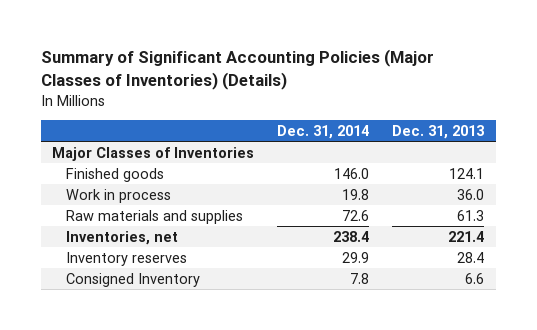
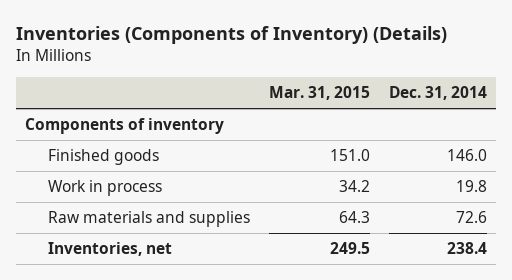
- Summary of Significant Accounting Policies (Major Classes of Inventories) (Details)
+ Inventories (Components of Inventory) (Details)
- | Dec. 31, 2014 | Dec. 31, 2013
+ | Mar. 31, 2015 | Dec. 31, 2014
- Major Classes of Inventories
+ Components of inventory
- Inventory reserves | 29.9 | 28.4
- Consigned Inventory | 7.8 | 6.6

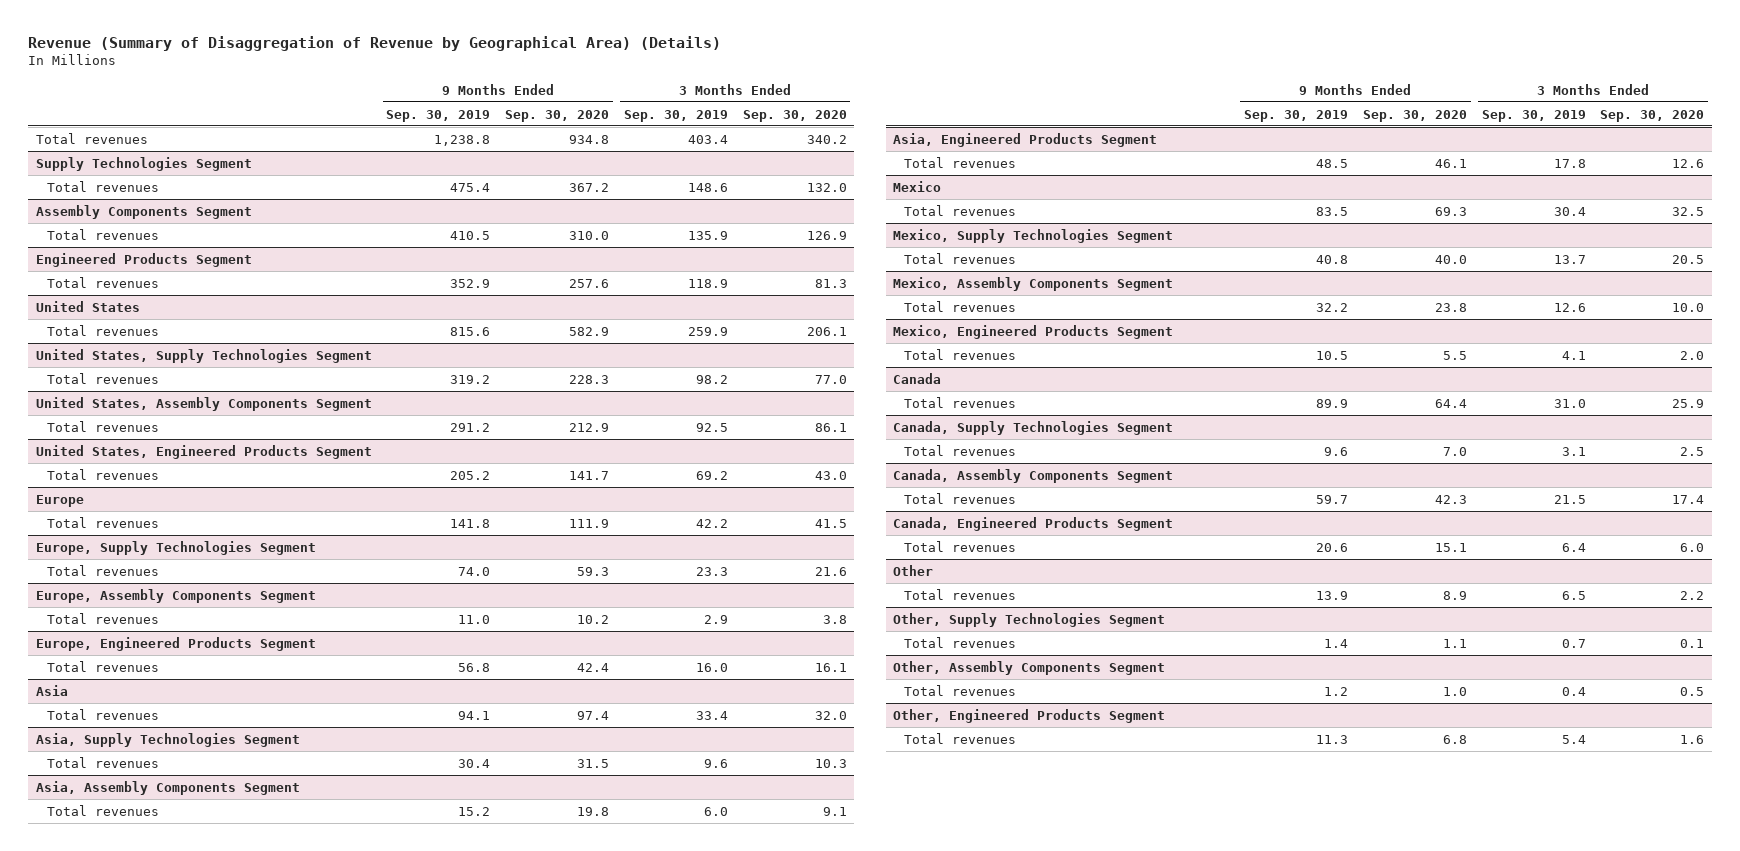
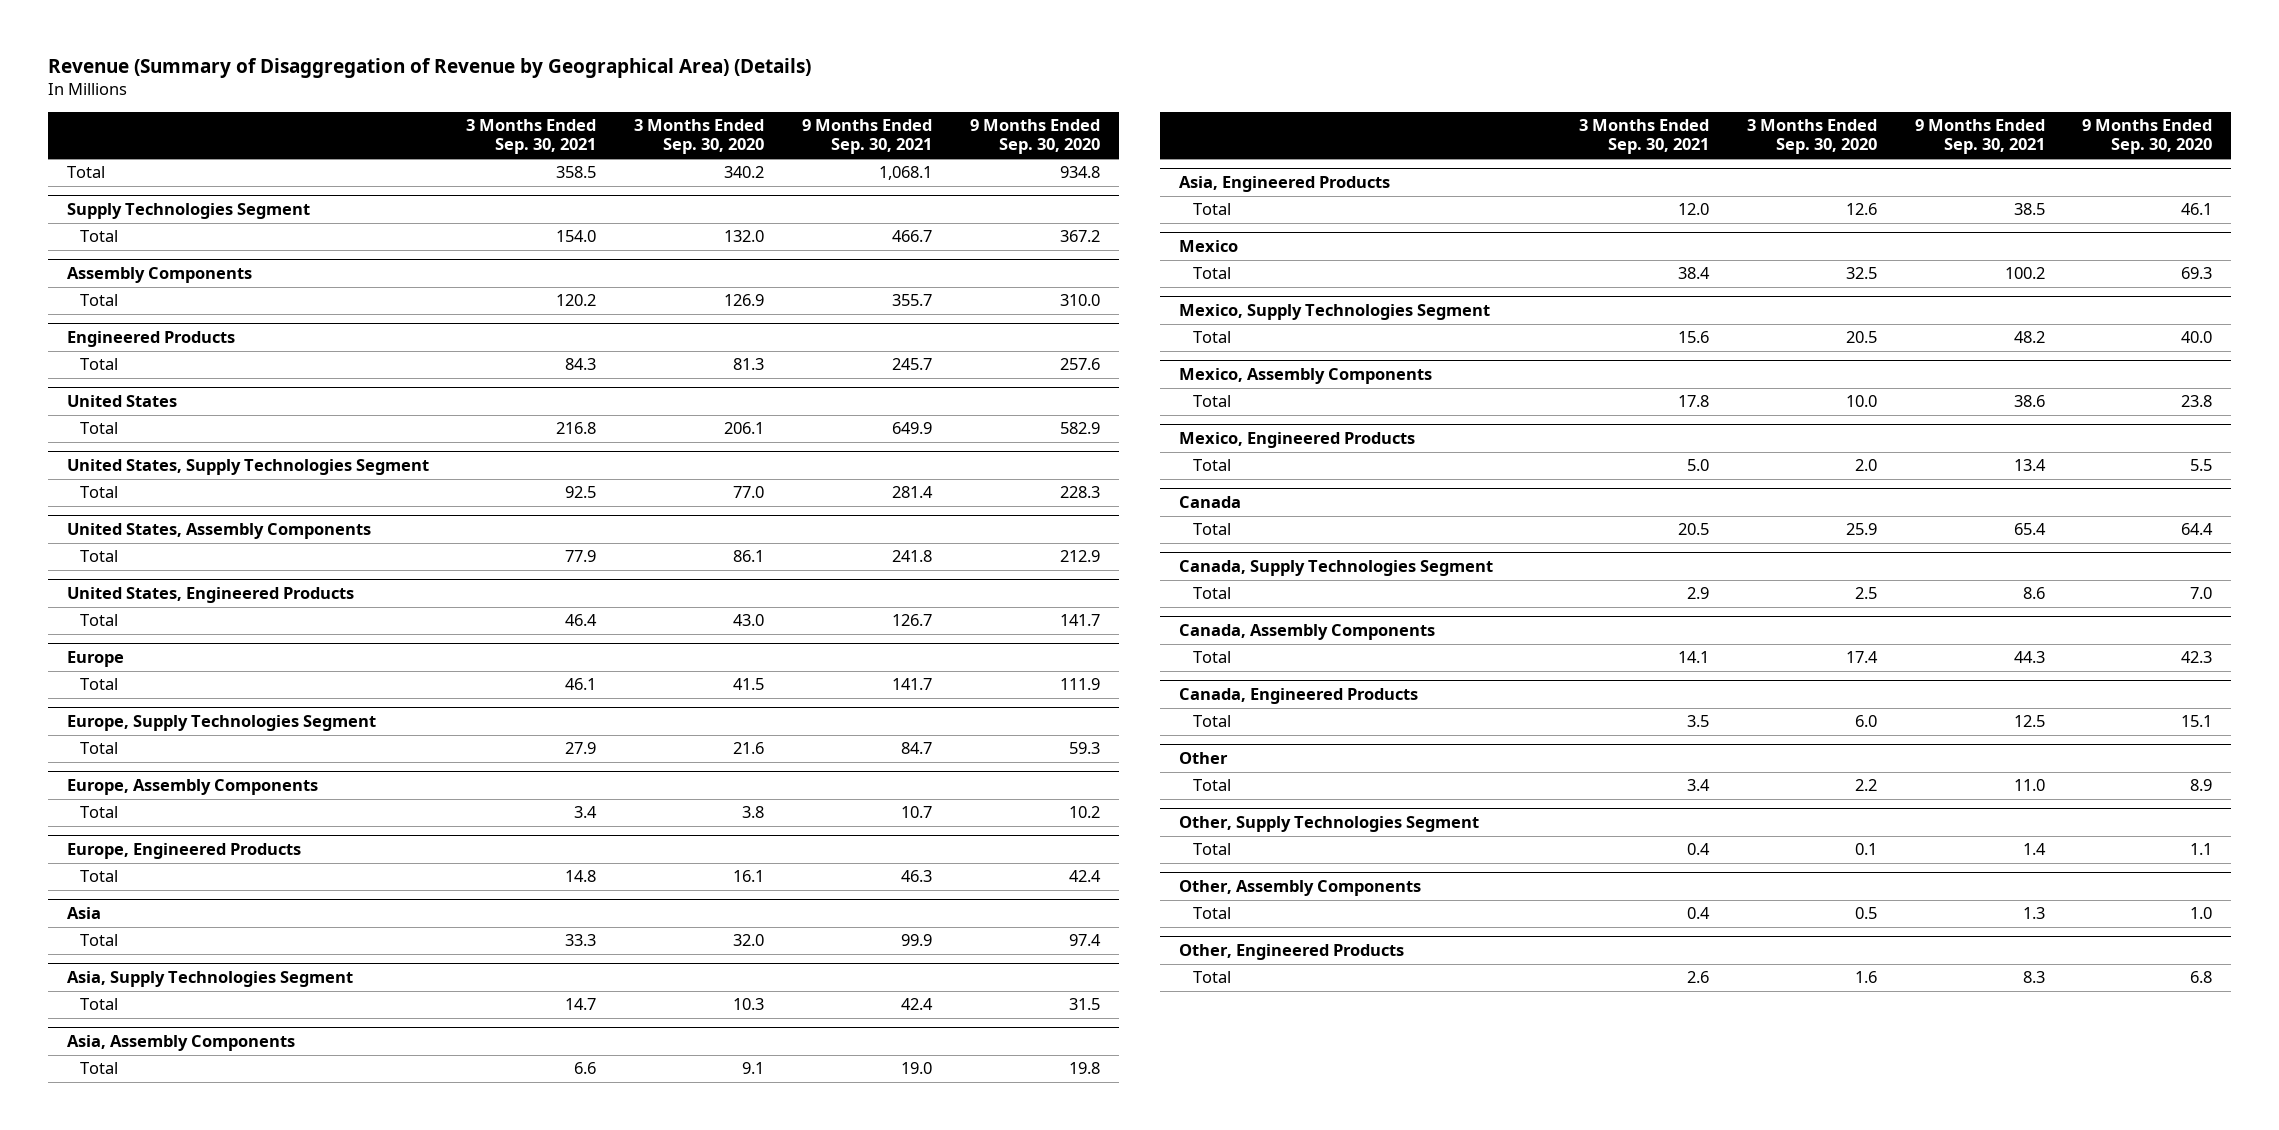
- | 9 Months Ended Sep. 30, 2019 | 9 Months Ended Sep. 30, 2020 | 3 Months Ended Sep. 30, 2019 | 3 Months Ended Sep. 30, 2020
+ | 3 Months Ended Sep. 30, 2021 | 3 Months Ended Sep. 30, 2020 | 9 Months Ended Sep. 30, 2021 | 9 Months Ended Sep. 30, 2020
- Total revenues | 1,238.8 | 934.8 | 403.4 | 340.2
+ Total | 358.5 | 340.2 | 1,068.1 | 934.8
@ Supply Technologies Segment
- Total revenues | 475.4 | 367.2 | 148.6 | 132.0
- Assembly Components Segment
- Total revenues | 410.5 | 310.0 | 135.9 | 126.9
- Engineered Products Segment
- Total revenues | 352.9 | 257.6 | 118.9 | 81.3
@ Supply Technologies Segment
+ Total | 154.0 | 132.0 | 466.7 | 367.2
+ Assembly Components
+ Total | 120.2 | 126.9 | 355.7 | 310.0
+ Engineered Products
+ Total | 84.3 | 81.3 | 245.7 | 257.6
@ United States
- Total revenues | 815.6 | 582.9 | 259.9 | 206.1
+ Total | 216.8 | 206.1 | 649.9 | 582.9
@ United States, Supply Technologies Segment
- Total revenues | 319.2 | 228.3 | 98.2 | 77.0
- United States, Assembly Components Segment
- Total revenues | 291.2 | 212.9 | 92.5 | 86.1
- United States, Engineered Products Segment
- Total revenues | 205.2 | 141.7 | 69.2 | 43.0
@ United States, Supply Technologies Segment
+ Total | 92.5 | 77.0 | 281.4 | 228.3
+ United States, Assembly Components
+ Total | 77.9 | 86.1 | 241.8 | 212.9
+ United States, Engineered Products
+ Total | 46.4 | 43.0 | 126.7 | 141.7
@ Europe
- Total revenues | 141.8 | 111.9 | 42.2 | 41.5
+ Total | 46.1 | 41.5 | 141.7 | 111.9
@ Europe, Supply Technologies Segment
- Total revenues | 74.0 | 59.3 | 23.3 | 21.6
- Europe, Assembly Components Segment
- Total revenues | 11.0 | 10.2 | 2.9 | 3.8
- Europe, Engineered Products Segment
- Total revenues | 56.8 | 42.4 | 16.0 | 16.1
@ Europe, Supply Technologies Segment
+ Total | 27.9 | 21.6 | 84.7 | 59.3
+ Europe, Assembly Components
+ Total | 3.4 | 3.8 | 10.7 | 10.2
+ Europe, Engineered Products
+ Total | 14.8 | 16.1 | 46.3 | 42.4
@ Asia
- Total revenues | 94.1 | 97.4 | 33.4 | 32.0
+ Total | 33.3 | 32.0 | 99.9 | 97.4
@ Asia, Supply Technologies Segment
- Total revenues | 30.4 | 31.5 | 9.6 | 10.3
- Asia, Assembly Components Segment
- Total revenues | 15.2 | 19.8 | 6.0 | 9.1
- Asia, Engineered Products Segment
- Total revenues | 48.5 | 46.1 | 17.8 | 12.6
@ Asia, Supply Technologies Segment
+ Total | 14.7 | 10.3 | 42.4 | 31.5
+ Asia, Assembly Components
+ Total | 6.6 | 9.1 | 19.0 | 19.8
+ Asia, Engineered Products
+ Total | 12.0 | 12.6 | 38.5 | 46.1
@ Mexico
- Total revenues | 83.5 | 69.3 | 30.4 | 32.5
+ Total | 38.4 | 32.5 | 100.2 | 69.3
@ Mexico, Supply Technologies Segment
- Total revenues | 40.8 | 40.0 | 13.7 | 20.5
- Mexico, Assembly Components Segment
- Total revenues | 32.2 | 23.8 | 12.6 | 10.0
- Mexico, Engineered Products Segment
- Total revenues | 10.5 | 5.5 | 4.1 | 2.0
@ Mexico, Supply Technologies Segment
+ Total | 15.6 | 20.5 | 48.2 | 40.0
+ Mexico, Assembly Components
+ Total | 17.8 | 10.0 | 38.6 | 23.8
+ Mexico, Engineered Products
+ Total | 5.0 | 2.0 | 13.4 | 5.5
@ Canada
- Total revenues | 89.9 | 64.4 | 31.0 | 25.9
+ Total | 20.5 | 25.9 | 65.4 | 64.4
@ Canada, Supply Technologies Segment
- Total revenues | 9.6 | 7.0 | 3.1 | 2.5
- Canada, Assembly Components Segment
- Total revenues | 59.7 | 42.3 | 21.5 | 17.4
- Canada, Engineered Products Segment
- Total revenues | 20.6 | 15.1 | 6.4 | 6.0
@ Canada, Supply Technologies Segment
+ Total | 2.9 | 2.5 | 8.6 | 7.0
+ Canada, Assembly Components
+ Total | 14.1 | 17.4 | 44.3 | 42.3
+ Canada, Engineered Products
+ Total | 3.5 | 6.0 | 12.5 | 15.1
@ Other
- Total revenues | 13.9 | 8.9 | 6.5 | 2.2
+ Total | 3.4 | 2.2 | 11.0 | 8.9
@ Other, Supply Technologies Segment
- Total revenues | 1.4 | 1.1 | 0.7 | 0.1
- Other, Assembly Components Segment
- Total revenues | 1.2 | 1.0 | 0.4 | 0.5
- Other, Engineered Products Segment
- Total revenues | 11.3 | 6.8 | 5.4 | 1.6
@ Other, Supply Technologies Segment
+ Total | 0.4 | 0.1 | 1.4 | 1.1
+ Other, Assembly Components
+ Total | 0.4 | 0.5 | 1.3 | 1.0
+ Other, Engineered Products
+ Total | 2.6 | 1.6 | 8.3 | 6.8

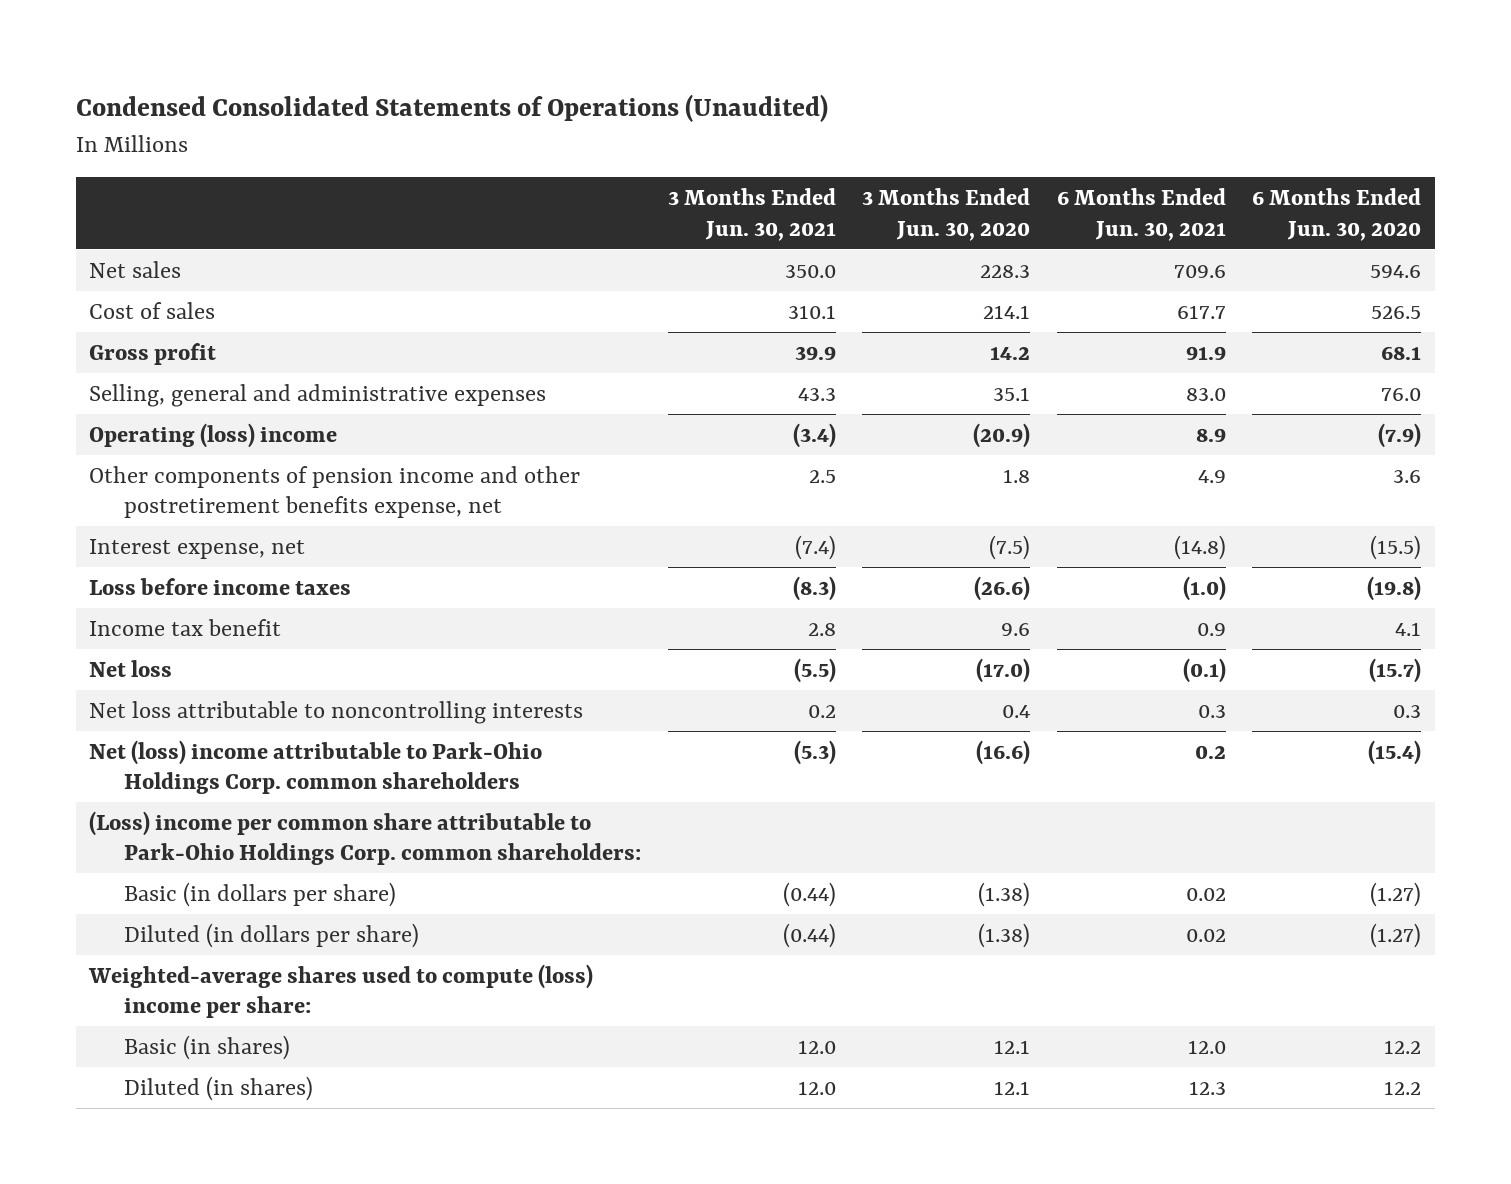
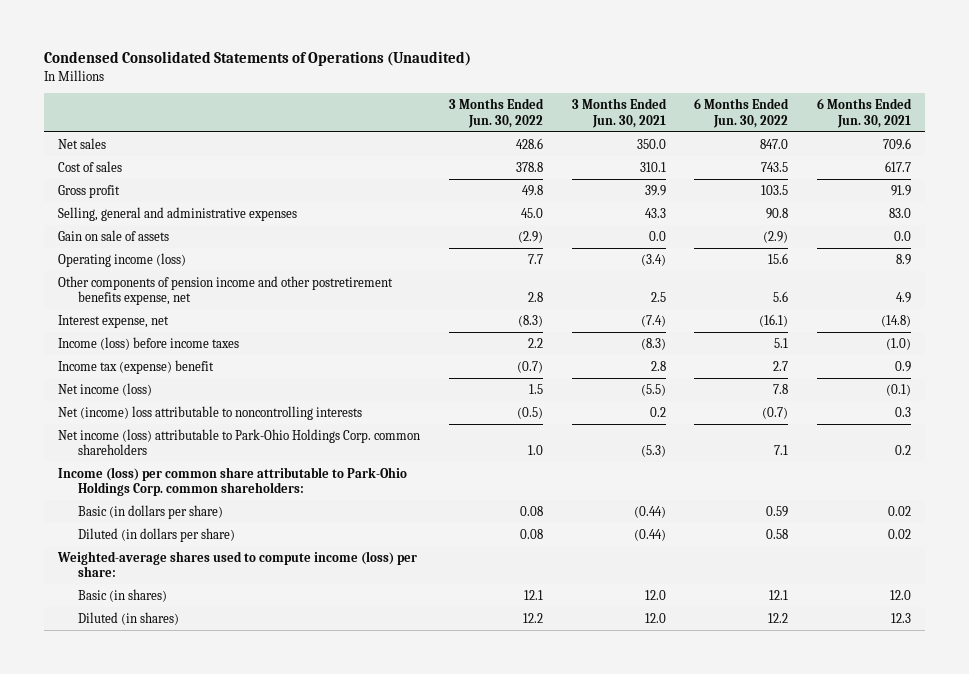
- | 3 Months Ended Jun. 30, 2021 | 3 Months Ended Jun. 30, 2020 | 6 Months Ended Jun. 30, 2021 | 6 Months Ended Jun. 30, 2020
+ | 3 Months Ended Jun. 30, 2022 | 3 Months Ended Jun. 30, 2021 | 6 Months Ended Jun. 30, 2022 | 6 Months Ended Jun. 30, 2021
- Operating (loss) income | (3.4) | (20.9) | 8.9 | (7.9)
+ Gain on sale of assets | (2.9) | 0.0 | (2.9) | 0.0
+ Operating income (loss) | 7.7 | (3.4) | 15.6 | 8.9
- Loss before income taxes | (8.3) | (26.6) | (1.0) | (19.8)
- Income tax benefit | 2.8 | 9.6 | 0.9 | 4.1
- Net loss | (5.5) | (17.0) | (0.1) | (15.7)
- Net loss attributable to noncontrolling interests | 0.2 | 0.4 | 0.3 | 0.3
- Net (loss) income attributable to Park-Ohio Holdings Corp. common shareholders | (5.3) | (16.6) | 0.2 | (15.4)
- (Loss) income per common share attributable to Park-Ohio Holdings Corp. common shareholders:
+ Income (loss) before income taxes | 2.2 | (8.3) | 5.1 | (1.0)
+ Income tax (expense) benefit | (0.7) | 2.8 | 2.7 | 0.9
+ Net income (loss) | 1.5 | (5.5) | 7.8 | (0.1)
+ Net (income) loss attributable to noncontrolling interests | (0.5) | 0.2 | (0.7) | 0.3
+ Net income (loss) attributable to Park-Ohio Holdings Corp. common shareholders | 1.0 | (5.3) | 7.1 | 0.2
+ Income (loss) per common share attributable to Park-Ohio Holdings Corp. common shareholders:
- Weighted-average shares used to compute (loss) income per share:
+ Weighted-average shares used to compute income (loss) per share:

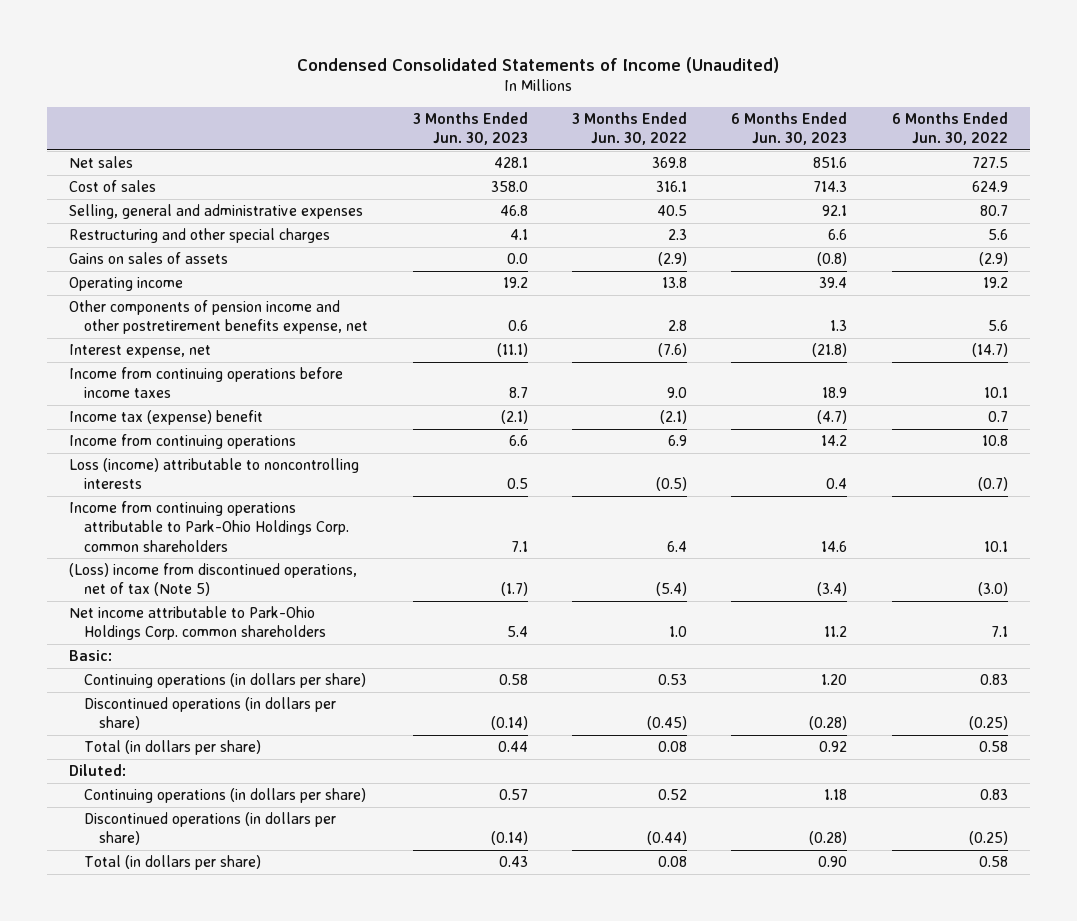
- Condensed Consolidated Statements of Operations (Unaudited)
+ Condensed Consolidated Statements of Income (Unaudited)
- | 3 Months Ended Jun. 30, 2022 | 3 Months Ended Jun. 30, 2021 | 6 Months Ended Jun. 30, 2022 | 6 Months Ended Jun. 30, 2021
+ | 3 Months Ended Jun. 30, 2023 | 3 Months Ended Jun. 30, 2022 | 6 Months Ended Jun. 30, 2023 | 6 Months Ended Jun. 30, 2022
- Net sales | 428.6 | 350.0 | 847.0 | 709.6
- Cost of sales | 378.8 | 310.1 | 743.5 | 617.7
- Gross profit | 49.8 | 39.9 | 103.5 | 91.9
- Selling, general and administrative expenses | 45.0 | 43.3 | 90.8 | 83.0
- Gain on sale of assets | (2.9) | 0.0 | (2.9) | 0.0
- Operating income (loss) | 7.7 | (3.4) | 15.6 | 8.9
+ Net sales | 428.1 | 369.8 | 851.6 | 727.5
+ Cost of sales | 358.0 | 316.1 | 714.3 | 624.9
+ Selling, general and administrative expenses | 46.8 | 40.5 | 92.1 | 80.7
+ Restructuring and other special charges | 4.1 | 2.3 | 6.6 | 5.6
+ Gains on sales of assets | 0.0 | (2.9) | (0.8) | (2.9)
+ Operating income | 19.2 | 13.8 | 39.4 | 19.2
- Interest expense, net | (8.3) | (7.4) | (16.1) | (14.8)
- Income (loss) before income taxes | 2.2 | (8.3) | 5.1 | (1.0)
- Income tax (expense) benefit | (0.7) | 2.8 | 2.7 | 0.9
- Net income (loss) | 1.5 | (5.5) | 7.8 | (0.1)
- Net (income) loss attributable to noncontrolling interests | (0.5) | 0.2 | (0.7) | 0.3
- Net income (loss) attributable to Park-Ohio Holdings Corp. common shareholders | 1.0 | (5.3) | 7.1 | 0.2
- Income (loss) per common share attributable to Park-Ohio Holdings Corp. common shareholders:
- Basic (in dollars per share) | 0.08 | (0.44) | 0.59 | 0.02
- Diluted (in dollars per share) | 0.08 | (0.44) | 0.58 | 0.02
- Weighted-average shares used to compute income (loss) per share:
- Basic (in shares) | 12.1 | 12.0 | 12.1 | 12.0
- Diluted (in shares) | 12.2 | 12.0 | 12.2 | 12.3
+ Interest expense, net | (11.1) | (7.6) | (21.8) | (14.7)
+ Income from continuing operations before income taxes | 8.7 | 9.0 | 18.9 | 10.1
+ Income tax (expense) benefit | (2.1) | (2.1) | (4.7) | 0.7
+ Income from continuing operations | 6.6 | 6.9 | 14.2 | 10.8
+ Loss (income) attributable to noncontrolling interests | 0.5 | (0.5) | 0.4 | (0.7)
+ Income from continuing operations attributable to Park-Ohio Holdings Corp. common shareholders | 7.1 | 6.4 | 14.6 | 10.1
+ (Loss) income from discontinued operations, net of tax (Note 5) | (1.7) | (5.4) | (3.4) | (3.0)
+ Net income attributable to Park-Ohio Holdings Corp. common shareholders | 5.4 | 1.0 | 11.2 | 7.1
+ Basic:
+ Continuing operations (in dollars per share) | 0.58 | 0.53 | 1.20 | 0.83
+ Discontinued operations (in dollars per share) | (0.14) | (0.45) | (0.28) | (0.25)
+ Total (in dollars per share) | 0.44 | 0.08 | 0.92 | 0.58
+ Diluted:
+ Continuing operations (in dollars per share) | 0.57 | 0.52 | 1.18 | 0.83
+ Discontinued operations (in dollars per share) | (0.14) | (0.44) | (0.28) | (0.25)
+ Total (in dollars per share) | 0.43 | 0.08 | 0.90 | 0.58

